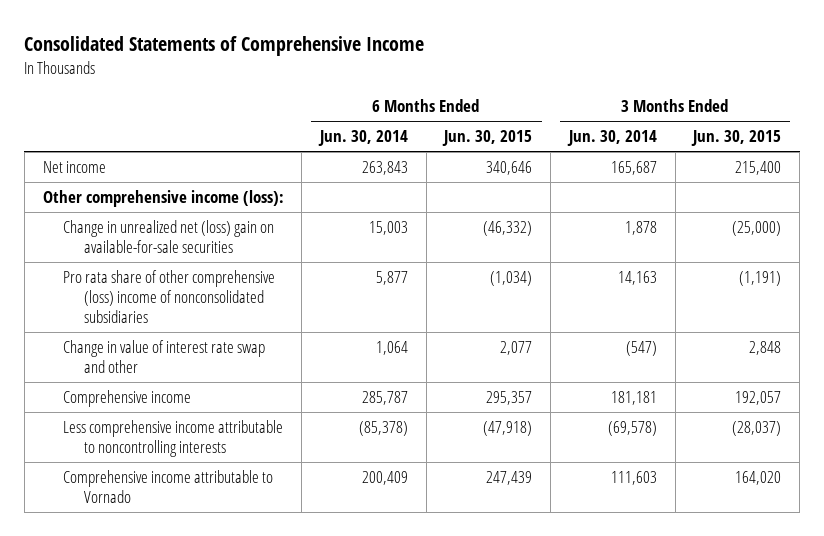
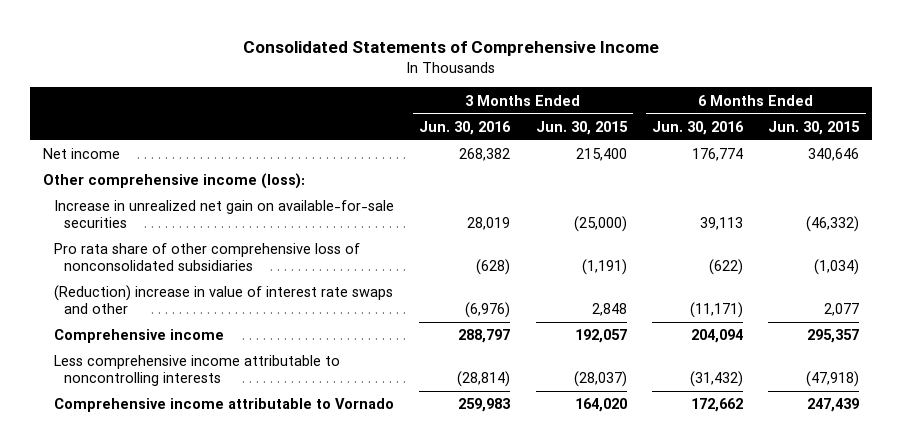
- | 6 Months Ended Jun. 30, 2014 | 6 Months Ended Jun. 30, 2015 | 3 Months Ended Jun. 30, 2014 | 3 Months Ended Jun. 30, 2015
+ | 3 Months Ended Jun. 30, 2016 | 3 Months Ended Jun. 30, 2015 | 6 Months Ended Jun. 30, 2016 | 6 Months Ended Jun. 30, 2015
- Change in unrealized net (loss) gain on available-for-sale securities | 15,003 | (46,332) | 1,878 | (25,000)
- Pro rata share of other comprehensive (loss) income of nonconsolidated subsidiaries | 5,877 | (1,034) | 14,163 | (1,191)
- Change in value of interest rate swap and other | 1,064 | 2,077 | (547) | 2,848
+ Increase in unrealized net gain on available-for-sale securities | 28,019 | (25,000) | 39,113 | (46,332)
+ Pro rata share of other comprehensive loss of nonconsolidated subsidiaries | (628) | (1,191) | (622) | (1,034)
+ (Reduction) increase in value of interest rate swaps and other | (6,976) | 2,848 | (11,171) | 2,077

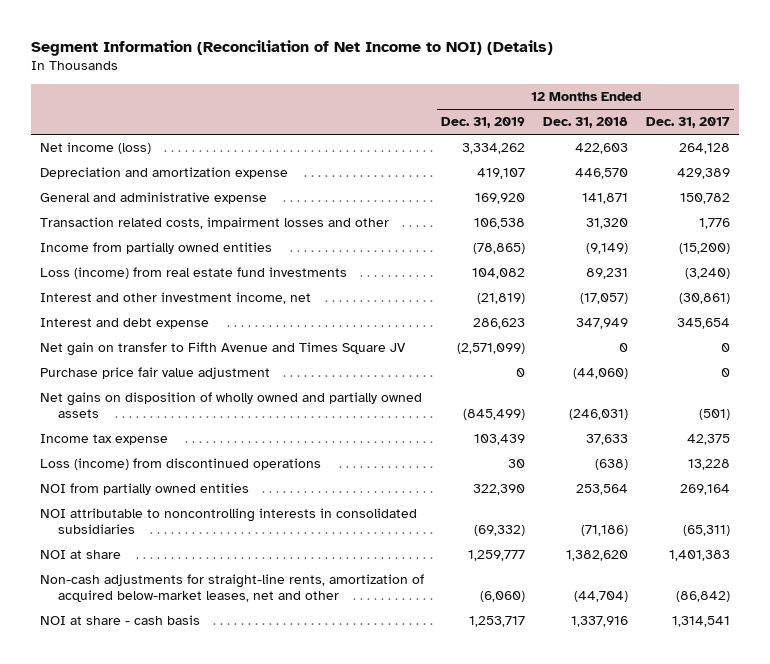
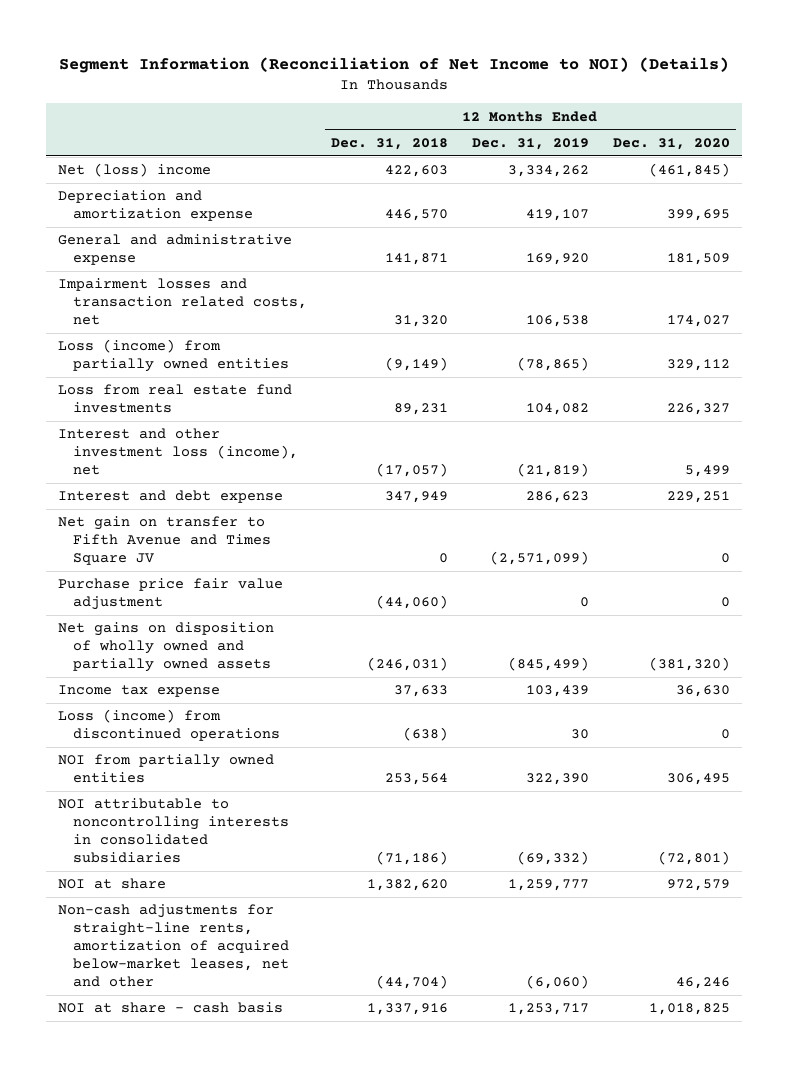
- | 12 Months Ended Dec. 31, 2019 | 12 Months Ended Dec. 31, 2018 | 12 Months Ended Dec. 31, 2017
+ | 12 Months Ended Dec. 31, 2018 | 12 Months Ended Dec. 31, 2019 | 12 Months Ended Dec. 31, 2020
- Net income (loss) | 3,334,262 | 422,603 | 264,128
+ Net (loss) income | 422,603 | 3,334,262 | (461,845)
- Transaction related costs, impairment losses and other | 106,538 | 31,320 | 1,776
- Income from partially owned entities | (78,865) | (9,149) | (15,200)
- Loss (income) from real estate fund investments | 104,082 | 89,231 | (3,240)
- Interest and other investment income, net | (21,819) | (17,057) | (30,861)
+ Impairment losses and transaction related costs, net | 31,320 | 106,538 | 174,027
+ Loss (income) from partially owned entities | (9,149) | (78,865) | 329,112
+ Loss from real estate fund investments | 89,231 | 104,082 | 226,327
+ Interest and other investment loss (income), net | (17,057) | (21,819) | 5,499

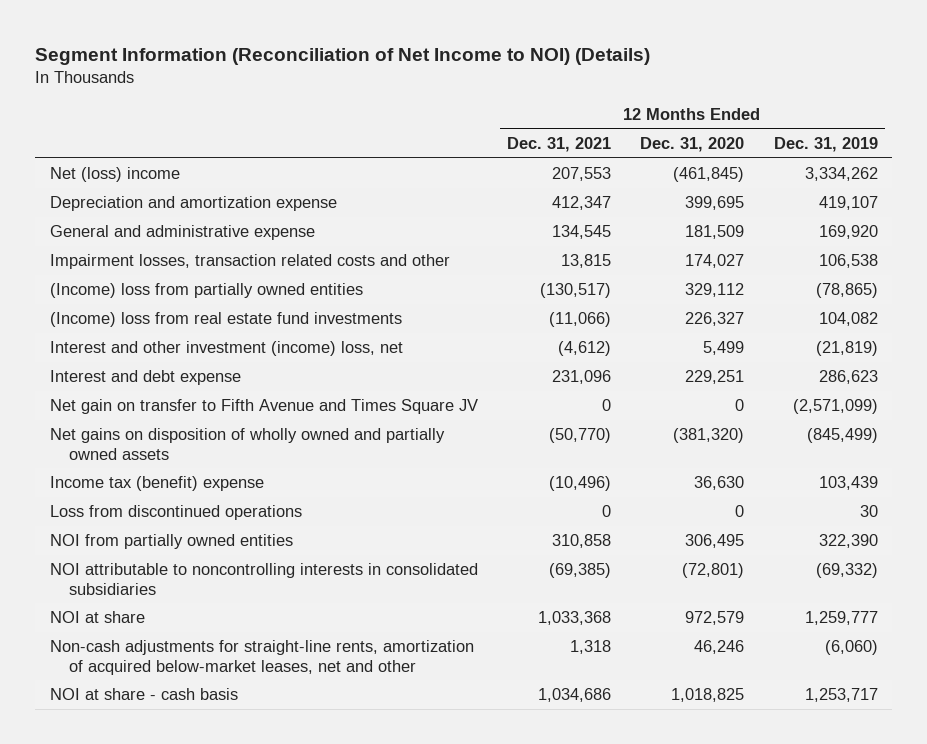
- | 12 Months Ended Dec. 31, 2018 | 12 Months Ended Dec. 31, 2019 | 12 Months Ended Dec. 31, 2020
+ | 12 Months Ended Dec. 31, 2021 | 12 Months Ended Dec. 31, 2020 | 12 Months Ended Dec. 31, 2019
- Impairment losses and transaction related costs, net | 31,320 | 106,538 | 174,027
- Loss (income) from partially owned entities | (9,149) | (78,865) | 329,112
- Loss from real estate fund investments | 89,231 | 104,082 | 226,327
- Interest and other investment loss (income), net | (17,057) | (21,819) | 5,499
+ Impairment losses, transaction related costs and other | 13,815 | 174,027 | 106,538
+ (Income) loss from partially owned entities | (130,517) | 329,112 | (78,865)
+ (Income) loss from real estate fund investments | (11,066) | 226,327 | 104,082
+ Interest and other investment (income) loss, net | (4,612) | 5,499 | (21,819)
- Purchase price fair value adjustment | (44,060) | 0 | 0
- Income tax expense | 37,633 | 103,439 | 36,630
- Loss (income) from discontinued operations | (638) | 30 | 0
+ Income tax (benefit) expense | (10,496) | 36,630 | 103,439
+ Loss from discontinued operations | 0 | 0 | 30

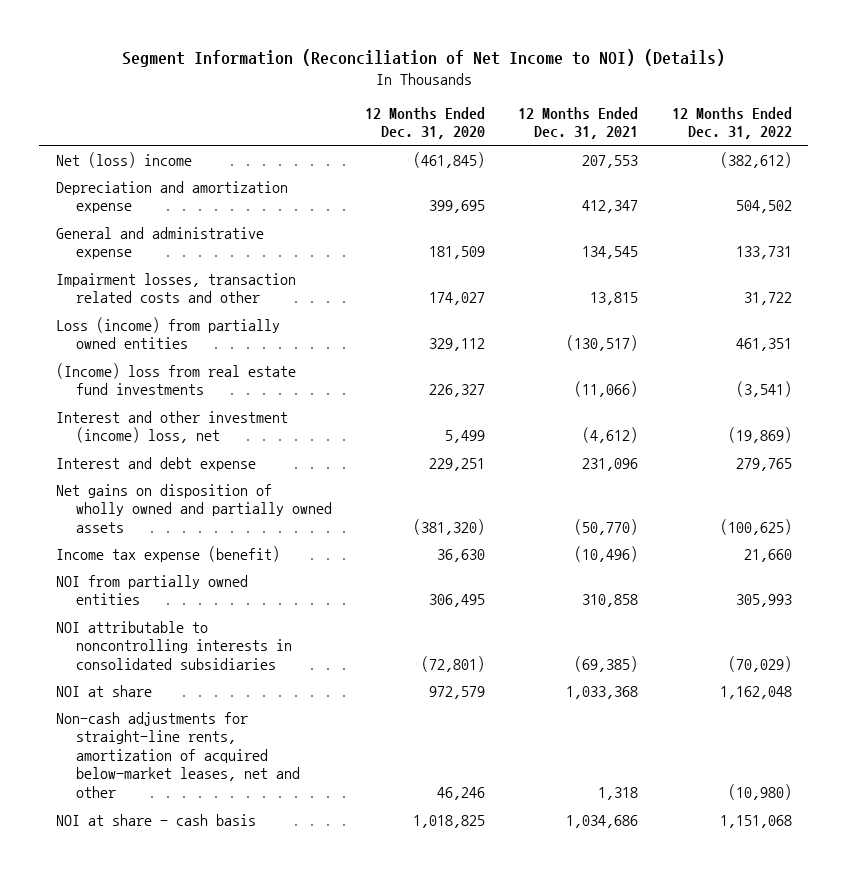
- | 12 Months Ended Dec. 31, 2021 | 12 Months Ended Dec. 31, 2020 | 12 Months Ended Dec. 31, 2019
+ | 12 Months Ended Dec. 31, 2020 | 12 Months Ended Dec. 31, 2021 | 12 Months Ended Dec. 31, 2022
- (Income) loss from partially owned entities | (130,517) | 329,112 | (78,865)
+ Loss (income) from partially owned entities | 329,112 | (130,517) | 461,351
- Net gain on transfer to Fifth Avenue and Times Square JV | 0 | 0 | (2,571,099)
- Income tax (benefit) expense | (10,496) | 36,630 | 103,439
- Loss from discontinued operations | 0 | 0 | 30
+ Income tax expense (benefit) | 36,630 | (10,496) | 21,660

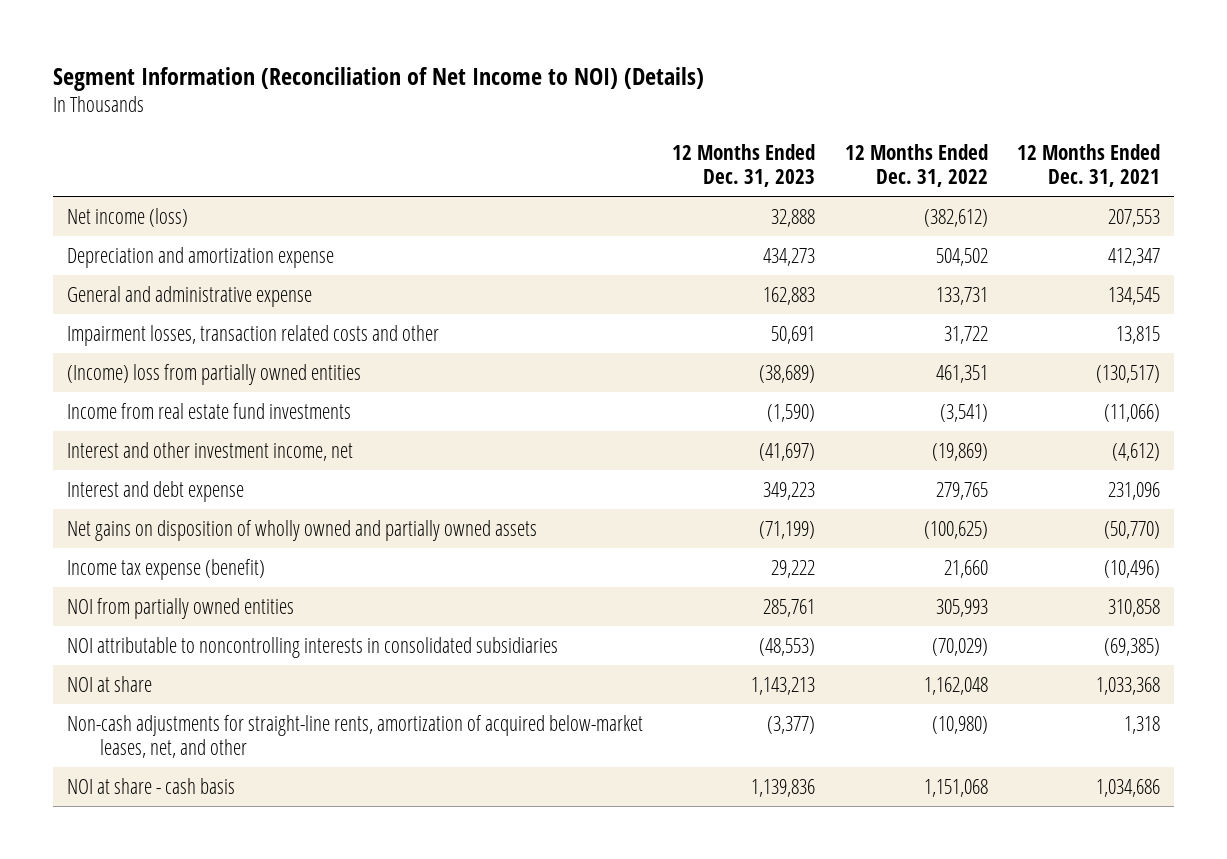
- | 12 Months Ended Dec. 31, 2020 | 12 Months Ended Dec. 31, 2021 | 12 Months Ended Dec. 31, 2022
+ | 12 Months Ended Dec. 31, 2023 | 12 Months Ended Dec. 31, 2022 | 12 Months Ended Dec. 31, 2021
- Net (loss) income | (461,845) | 207,553 | (382,612)
+ Net income (loss) | 32,888 | (382,612) | 207,553
- Loss (income) from partially owned entities | 329,112 | (130,517) | 461,351
- (Income) loss from real estate fund investments | 226,327 | (11,066) | (3,541)
- Interest and other investment (income) loss, net | 5,499 | (4,612) | (19,869)
+ (Income) loss from partially owned entities | (38,689) | 461,351 | (130,517)
+ Income from real estate fund investments | (1,590) | (3,541) | (11,066)
+ Interest and other investment income, net | (41,697) | (19,869) | (4,612)
- Non-cash adjustments for straight-line rents, amortization of acquired below-market leases, net and other | 46,246 | 1,318 | (10,980)
+ Non-cash adjustments for straight-line rents, amortization of acquired below-market leases, net, and other | (3,377) | (10,980) | 1,318

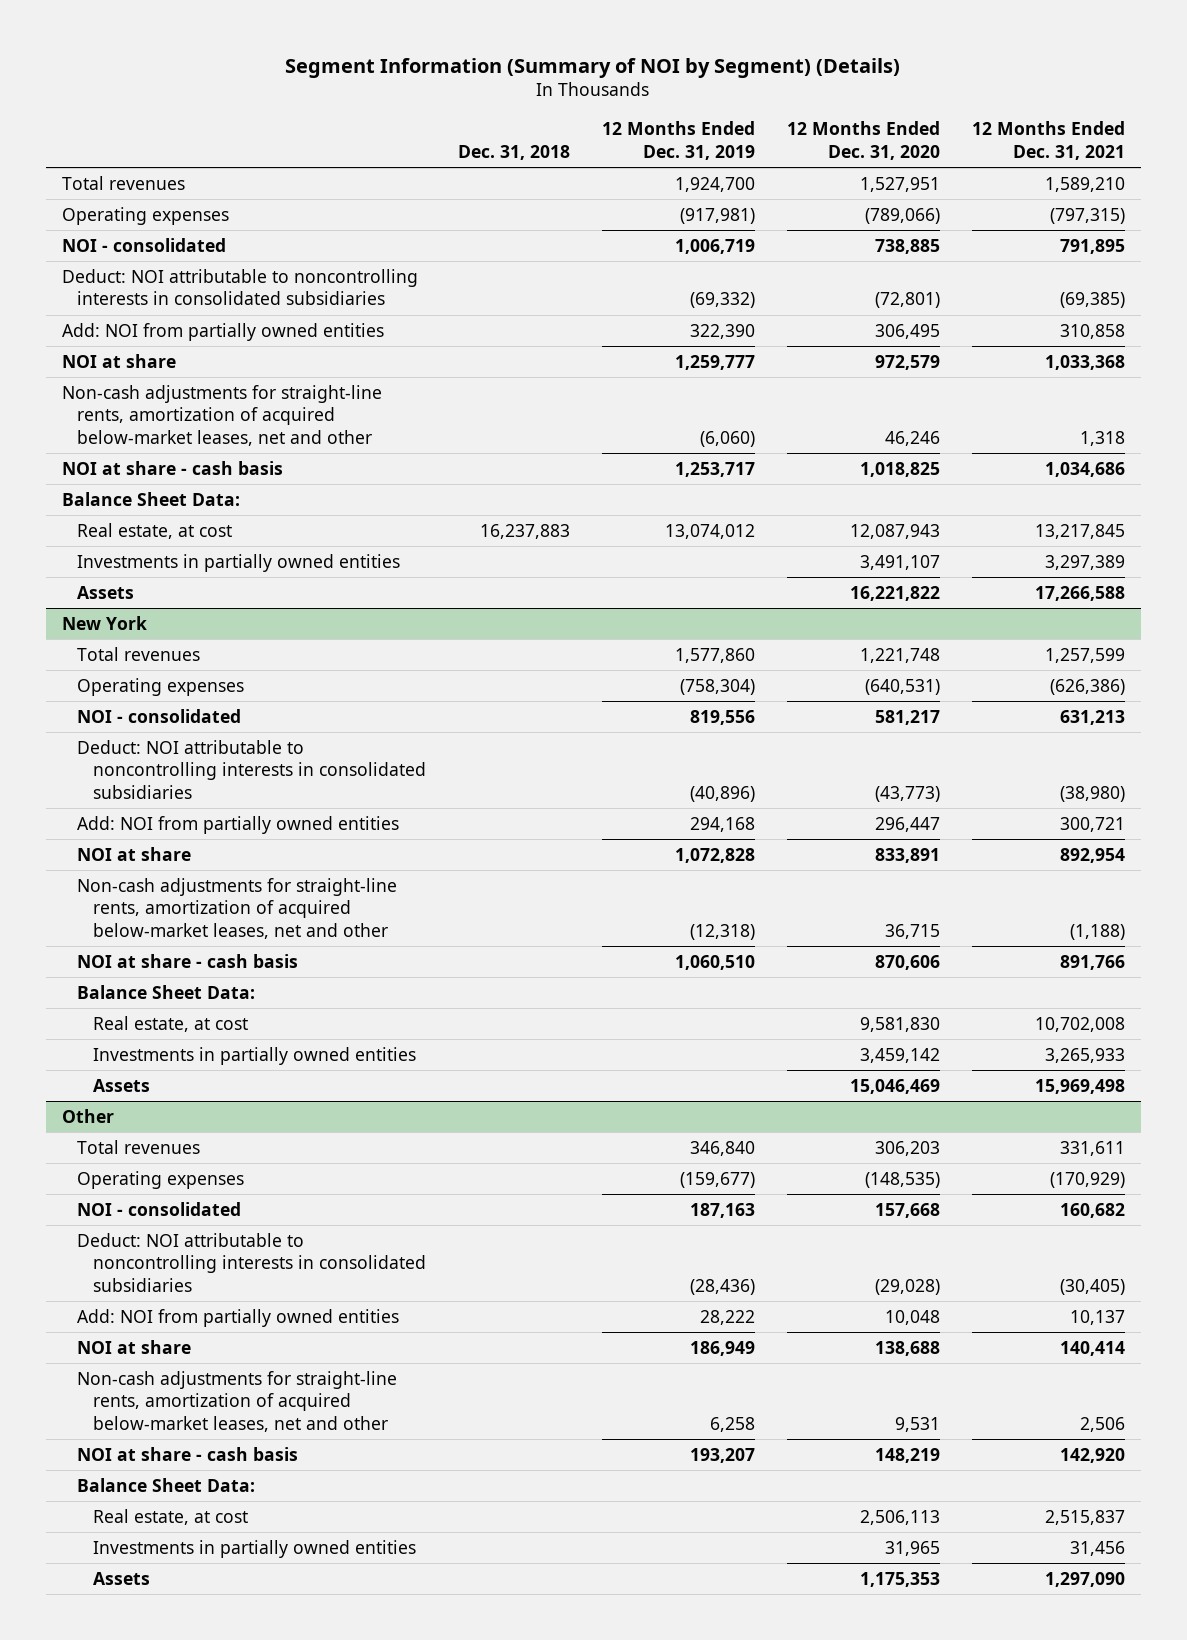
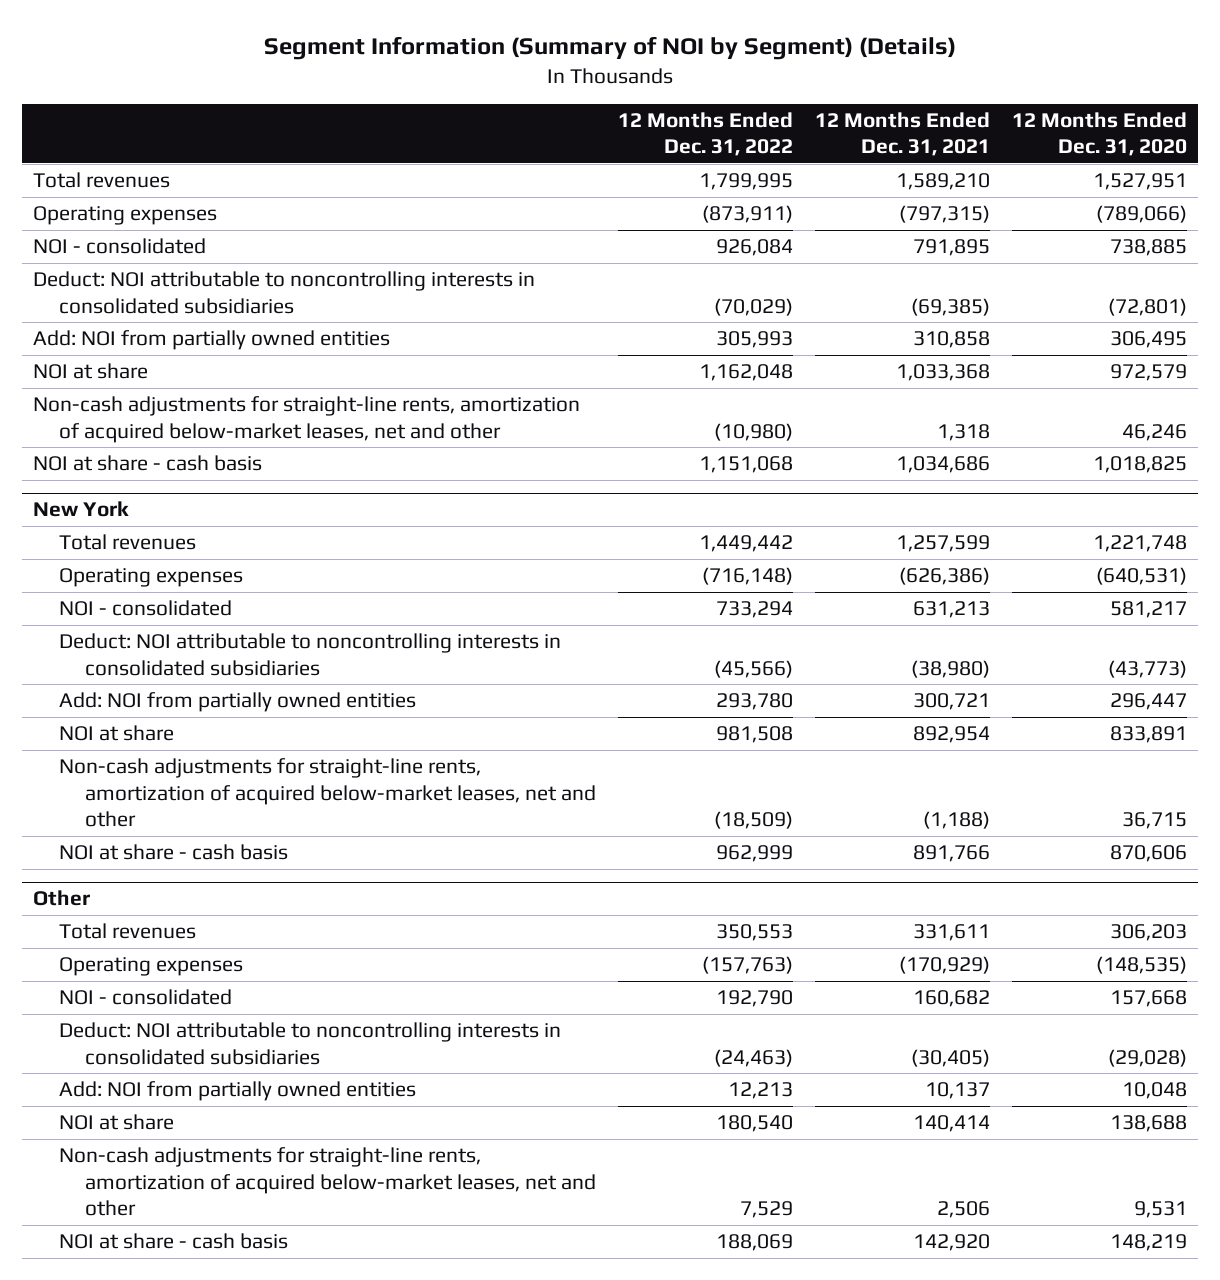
- | Dec. 31, 2018 | 12 Months Ended Dec. 31, 2019 | 12 Months Ended Dec. 31, 2020 | 12 Months Ended Dec. 31, 2021
+ | 12 Months Ended Dec. 31, 2022 | 12 Months Ended Dec. 31, 2021 | 12 Months Ended Dec. 31, 2020
- Balance Sheet Data:
- Real estate, at cost | 16,237,883 | 13,074,012 | 12,087,943 | 13,217,845
- Investments in partially owned entities | | | 3,491,107 | 3,297,389
- Assets | | | 16,221,822 | 17,266,588
@ New York
- Balance Sheet Data:
- Real estate, at cost | | | 9,581,830 | 10,702,008
- Investments in partially owned entities | | | 3,459,142 | 3,265,933
- Assets | | | 15,046,469 | 15,969,498
@ Other
- Balance Sheet Data:
- Real estate, at cost | | | 2,506,113 | 2,515,837
- Investments in partially owned entities | | | 31,965 | 31,456
- Assets | | | 1,175,353 | 1,297,090

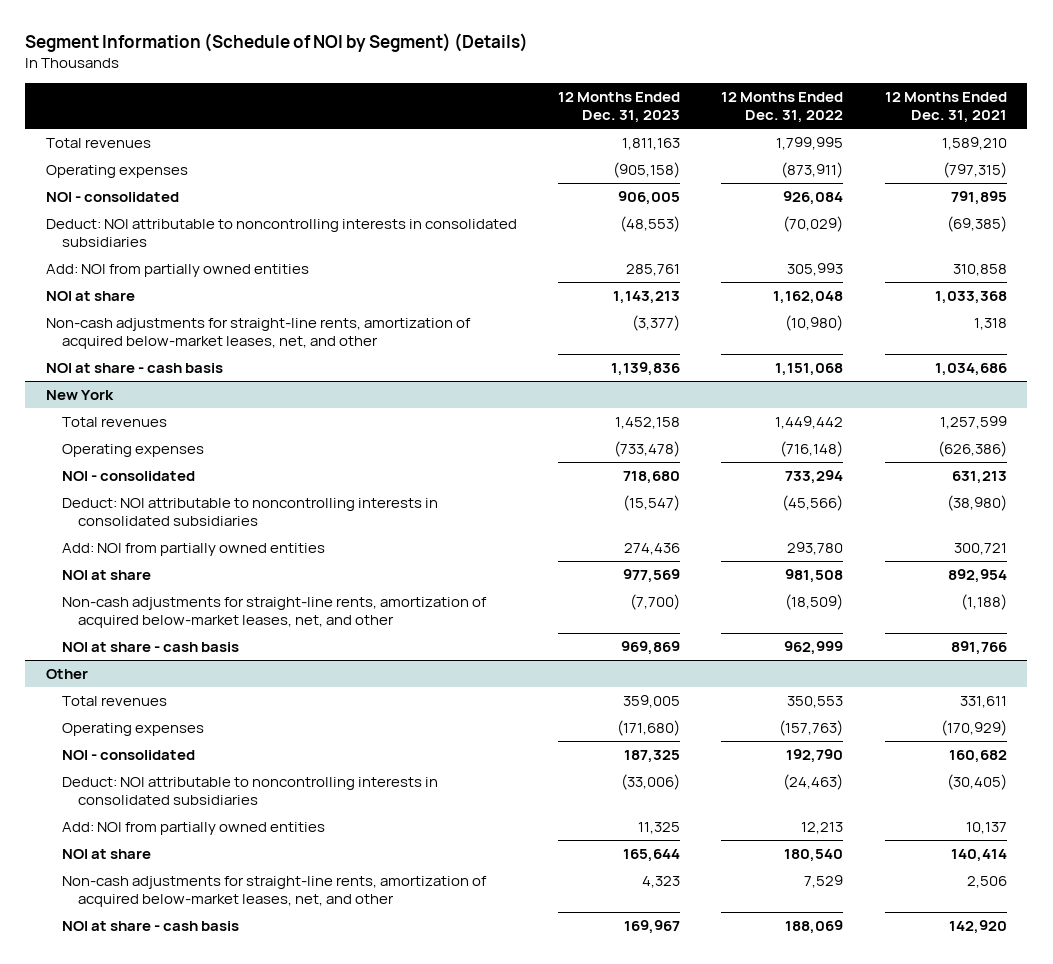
- Segment Information (Summary of NOI by Segment) (Details)
+ Segment Information (Schedule of NOI by Segment) (Details)
- | 12 Months Ended Dec. 31, 2022 | 12 Months Ended Dec. 31, 2021 | 12 Months Ended Dec. 31, 2020
+ | 12 Months Ended Dec. 31, 2023 | 12 Months Ended Dec. 31, 2022 | 12 Months Ended Dec. 31, 2021
- Non-cash adjustments for straight-line rents, amortization of acquired below-market leases, net and other | (10,980) | 1,318 | 46,246
+ Non-cash adjustments for straight-line rents, amortization of acquired below-market leases, net, and other | (3,377) | (10,980) | 1,318
@ New York
- Non-cash adjustments for straight-line rents, amortization of acquired below-market leases, net and other | (18,509) | (1,188) | 36,715
+ Non-cash adjustments for straight-line rents, amortization of acquired below-market leases, net, and other | (7,700) | (18,509) | (1,188)
@ Other
- Non-cash adjustments for straight-line rents, amortization of acquired below-market leases, net and other | 7,529 | 2,506 | 9,531
+ Non-cash adjustments for straight-line rents, amortization of acquired below-market leases, net, and other | 4,323 | 7,529 | 2,506

